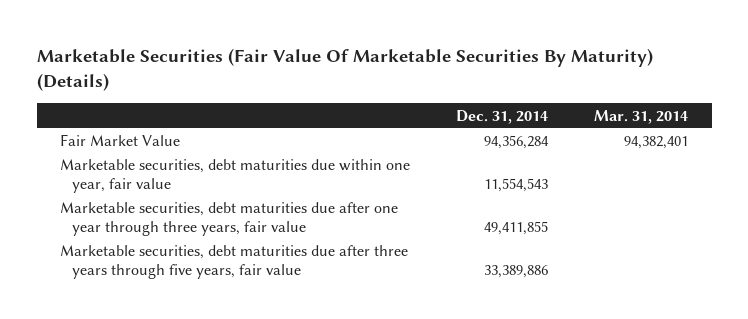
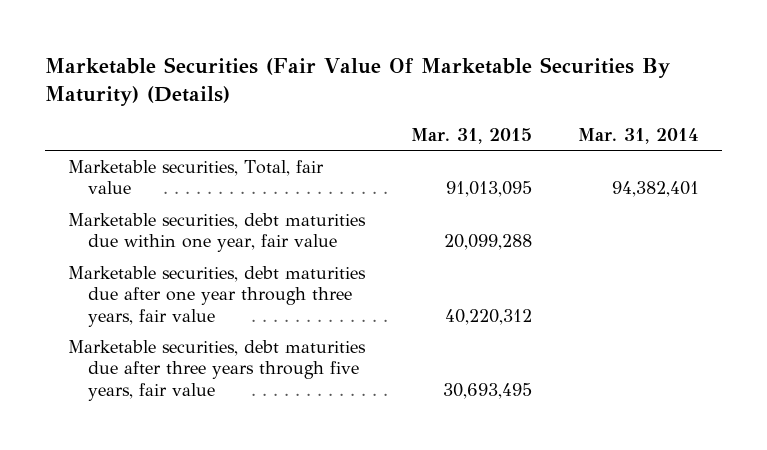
- | Dec. 31, 2014 | Mar. 31, 2014
+ | Mar. 31, 2015 | Mar. 31, 2014
- Fair Market Value | 94,356,284 | 94,382,401
+ Marketable securities, Total, fair value | 91,013,095 | 94,382,401

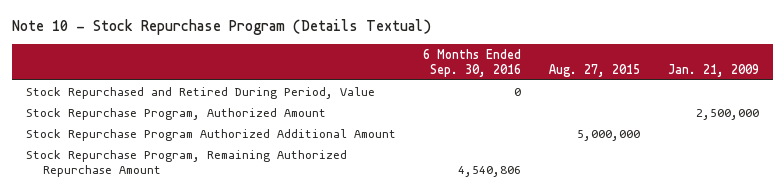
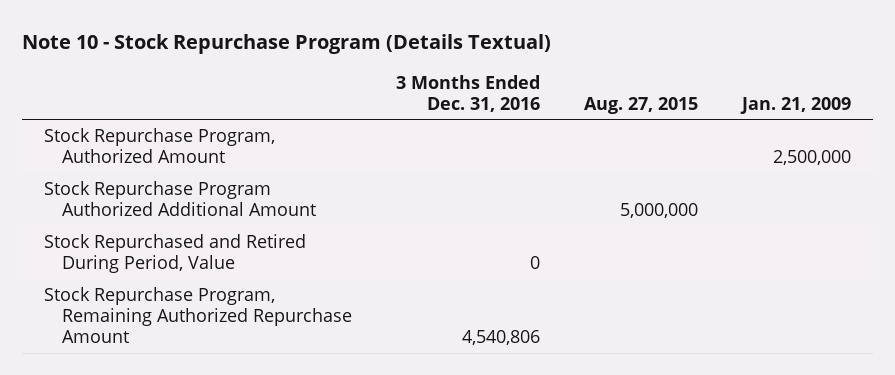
- | 6 Months Ended Sep. 30, 2016 | Aug. 27, 2015 | Jan. 21, 2009
+ | 3 Months Ended Dec. 31, 2016 | Aug. 27, 2015 | Jan. 21, 2009
moved down: Stock Repurchased and Retired During Period, Value | 0 | |

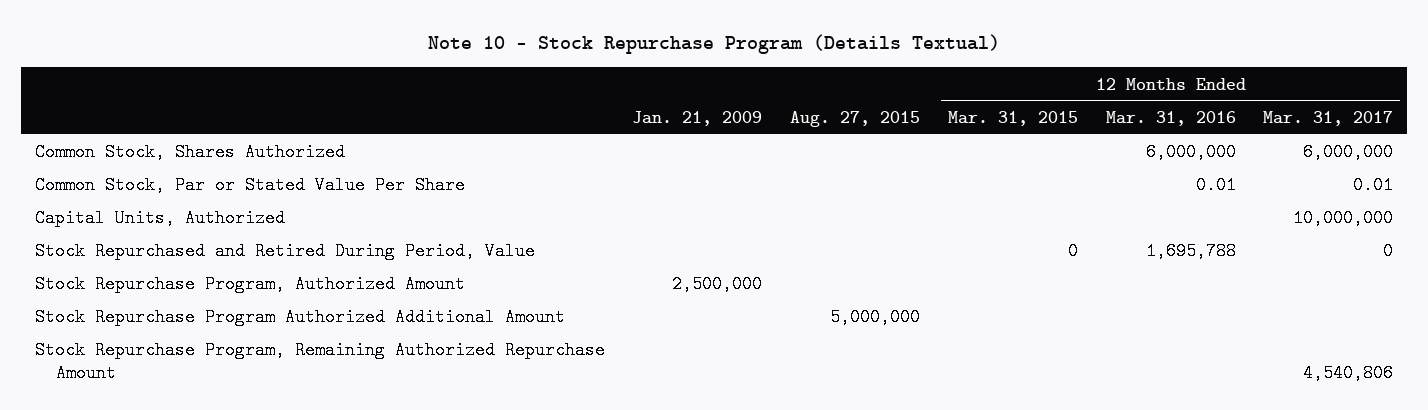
- | 3 Months Ended Dec. 31, 2016 | Aug. 27, 2015 | Jan. 21, 2009
+ | Jan. 21, 2009 | Aug. 27, 2015 | 12 Months Ended Mar. 31, 2015 | 12 Months Ended Mar. 31, 2016 | 12 Months Ended Mar. 31, 2017
+ Common Stock, Shares Authorized | | | | 6,000,000 | 6,000,000
+ Common Stock, Par or Stated Value Per Share | | | | 0.01 | 0.01
+ Capital Units, Authorized | | | | | 10,000,000
moved up: Stock Repurchased and Retired During Period, Value | | | 0 | 1,695,788 | 0

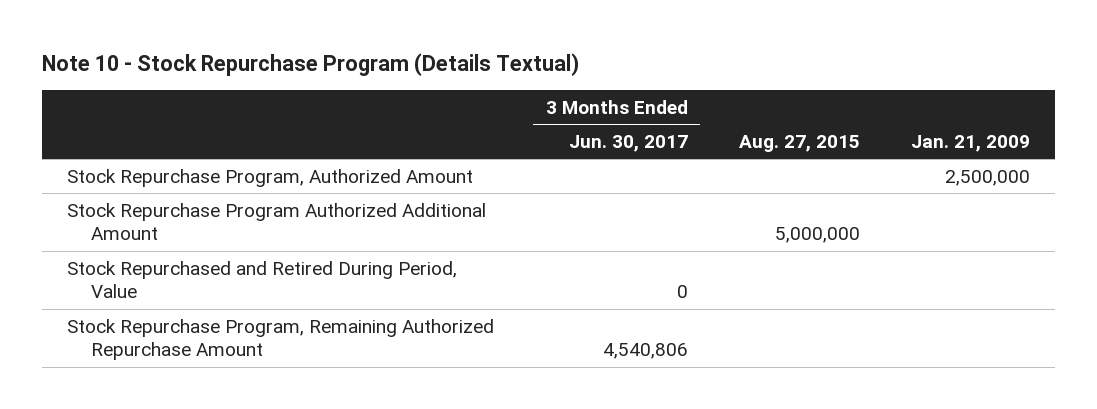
- | Jan. 21, 2009 | Aug. 27, 2015 | 12 Months Ended Mar. 31, 2015 | 12 Months Ended Mar. 31, 2016 | 12 Months Ended Mar. 31, 2017
+ | 3 Months Ended Jun. 30, 2017 | Aug. 27, 2015 | Jan. 21, 2009
- Common Stock, Shares Authorized | | | | 6,000,000 | 6,000,000
- Common Stock, Par or Stated Value Per Share | | | | 0.01 | 0.01
- Capital Units, Authorized | | | | | 10,000,000
moved down: Stock Repurchased and Retired During Period, Value | 0 | |

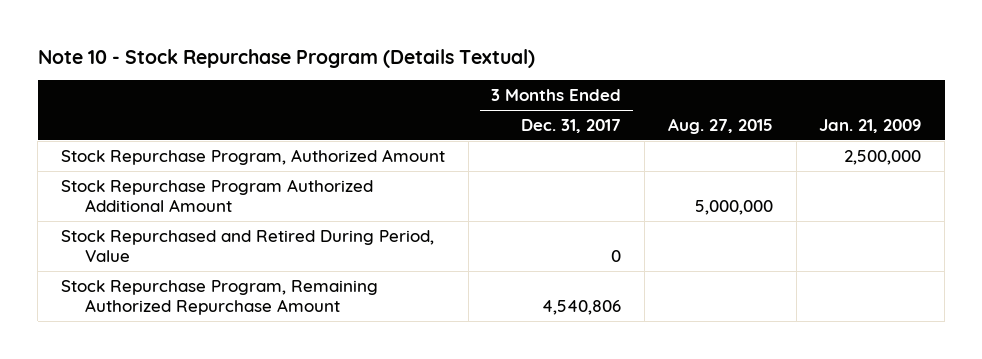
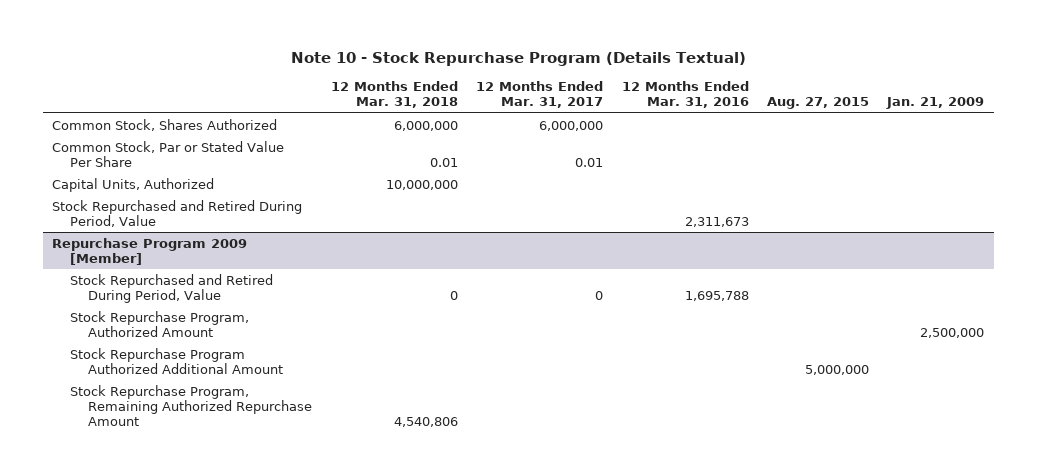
- | 3 Months Ended Dec. 31, 2017 | Aug. 27, 2015 | Jan. 21, 2009
+ | 12 Months Ended Mar. 31, 2018 | 12 Months Ended Mar. 31, 2017 | 12 Months Ended Mar. 31, 2016 | Aug. 27, 2015 | Jan. 21, 2009
- Stock Repurchase Program, Authorized Amount | | | 2,500,000
- Stock Repurchase Program Authorized Additional Amount | | 5,000,000 |
+ Common Stock, Shares Authorized | 6,000,000 | 6,000,000 | | |
+ Common Stock, Par or Stated Value Per Share | 0.01 | 0.01 | | |
+ Capital Units, Authorized | 10,000,000 | | | |
- Stock Repurchase Program, Remaining Authorized Repurchase Amount | 4,540,806 | |
+ Repurchase Program 2009 [Member]
+ Stock Repurchased and Retired During Period, Value | 0 | 0 | 1,695,788 | |
+ Stock Repurchase Program, Authorized Amount | | | | | 2,500,000
+ Stock Repurchase Program Authorized Additional Amount | | | | 5,000,000 |
+ Stock Repurchase Program, Remaining Authorized Repurchase Amount | 4,540,806 | | | |

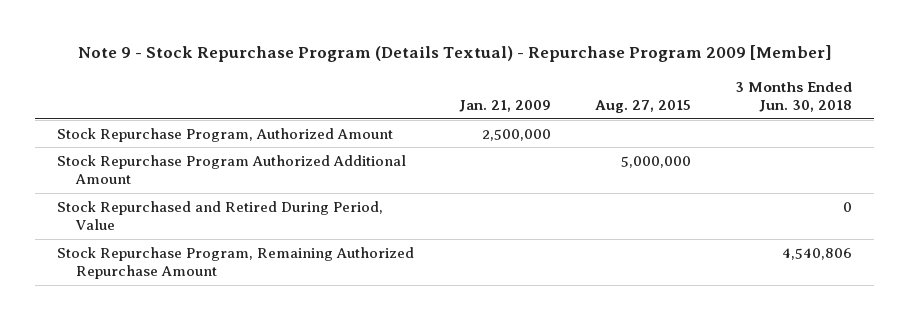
- Note 10 - Stock Repurchase Program (Details Textual)
+ Note 9 - Stock Repurchase Program (Details Textual) - Repurchase Program 2009 [Member]
- | 12 Months Ended Mar. 31, 2018 | 12 Months Ended Mar. 31, 2017 | 12 Months Ended Mar. 31, 2016 | Aug. 27, 2015 | Jan. 21, 2009
+ | Jan. 21, 2009 | Aug. 27, 2015 | 3 Months Ended Jun. 30, 2018
- Common Stock, Shares Authorized | 6,000,000 | 6,000,000 | | |
- Common Stock, Par or Stated Value Per Share | 0.01 | 0.01 | | |
- Capital Units, Authorized | 10,000,000 | | | |
+ Stock Repurchase Program, Authorized Amount | 2,500,000 | |
+ Stock Repurchase Program Authorized Additional Amount | | 5,000,000 |
- Repurchase Program 2009 [Member]
- Stock Repurchased and Retired During Period, Value | 0 | 0 | 1,695,788 | |
- Stock Repurchase Program, Authorized Amount | | | | | 2,500,000
- Stock Repurchase Program Authorized Additional Amount | | | | 5,000,000 |
- Stock Repurchase Program, Remaining Authorized Repurchase Amount | 4,540,806 | | | |
+ Stock Repurchase Program, Remaining Authorized Repurchase Amount | | | 4,540,806

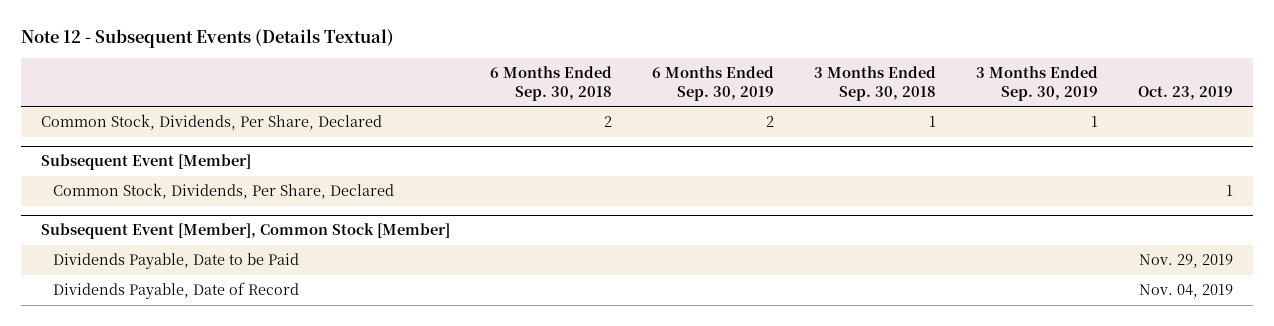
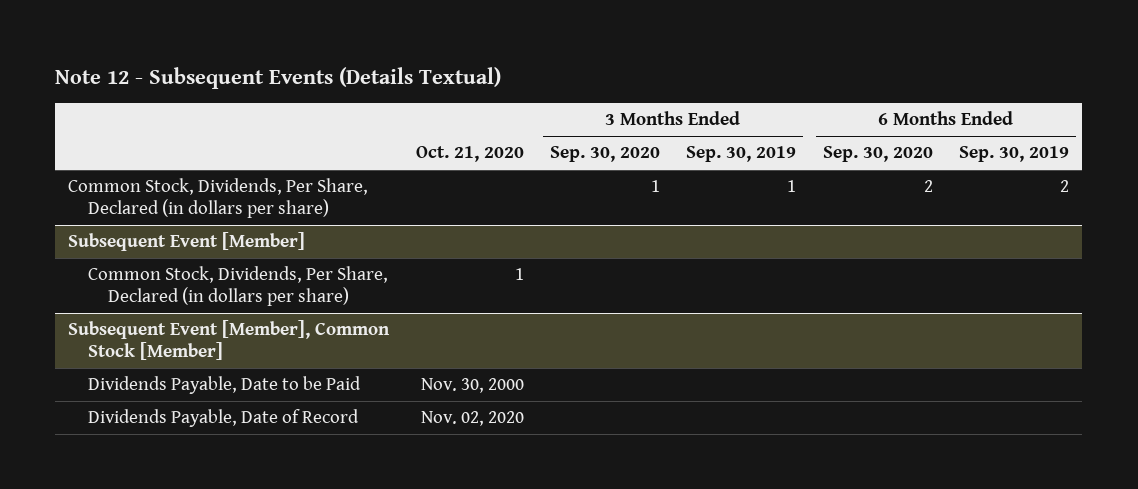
- | 6 Months Ended Sep. 30, 2018 | 6 Months Ended Sep. 30, 2019 | 3 Months Ended Sep. 30, 2018 | 3 Months Ended Sep. 30, 2019 | Oct. 23, 2019
+ | Oct. 21, 2020 | 3 Months Ended Sep. 30, 2020 | 3 Months Ended Sep. 30, 2019 | 6 Months Ended Sep. 30, 2020 | 6 Months Ended Sep. 30, 2019
- Common Stock, Dividends, Per Share, Declared | 2 | 2 | 1 | 1 |
+ Common Stock, Dividends, Per Share, Declared (in dollars per share) | | 1 | 1 | 2 | 2
@ Subsequent Event [Member]
- Common Stock, Dividends, Per Share, Declared | | | | | 1
+ Common Stock, Dividends, Per Share, Declared (in dollars per share) | 1 | | | |

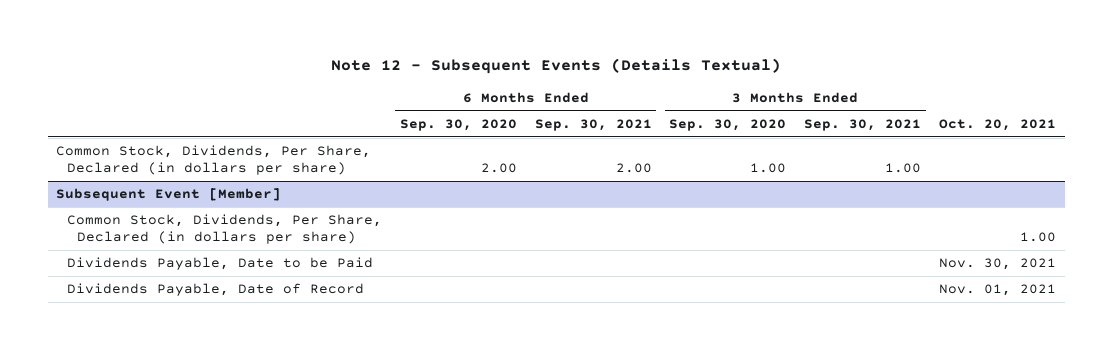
- | Oct. 21, 2020 | 3 Months Ended Sep. 30, 2020 | 3 Months Ended Sep. 30, 2019 | 6 Months Ended Sep. 30, 2020 | 6 Months Ended Sep. 30, 2019
+ | 6 Months Ended Sep. 30, 2020 | 6 Months Ended Sep. 30, 2021 | 3 Months Ended Sep. 30, 2020 | 3 Months Ended Sep. 30, 2021 | Oct. 20, 2021
- Common Stock, Dividends, Per Share, Declared (in dollars per share) | | 1 | 1 | 2 | 2
+ Common Stock, Dividends, Per Share, Declared (in dollars per share) | 2.00 | 2.00 | 1.00 | 1.00 |
- Subsequent Event [Member], Common Stock [Member]
- Dividends Payable, Date to be Paid | Nov. 30, 2000 | | | |
- Dividends Payable, Date of Record | Nov. 02, 2020 | | | |
@ Subsequent Event [Member]
+ Dividends Payable, Date to be Paid | | | | | Nov. 30, 2021
+ Dividends Payable, Date of Record | | | | | Nov. 01, 2021

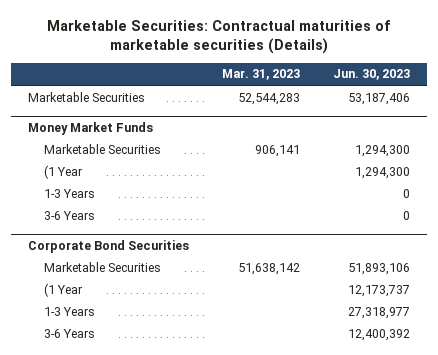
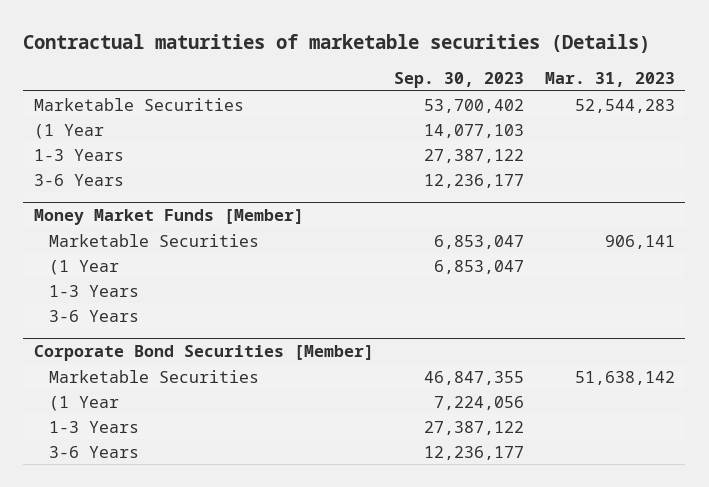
- Marketable Securities: Contractual maturities of marketable securities (Details)
+ Contractual maturities of marketable securities (Details)
- | Mar. 31, 2023 | Jun. 30, 2023
+ | Sep. 30, 2023 | Mar. 31, 2023
- Money Market Funds
+ (1 Year | 14,077,103 |
+ 1-3 Years | 27,387,122 |
+ 3-6 Years | 12,236,177 |
+ Money Market Funds [Member]
- Corporate Bond Securities
+ Corporate Bond Securities [Member]

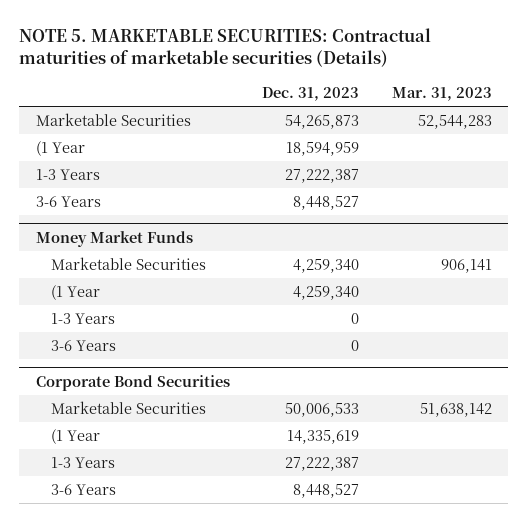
- Contractual maturities of marketable securities (Details)
+ NOTE 5. MARKETABLE SECURITIES: Contractual maturities of marketable securities (Details)
- | Sep. 30, 2023 | Mar. 31, 2023
+ | Dec. 31, 2023 | Mar. 31, 2023
- Money Market Funds [Member]
+ Money Market Funds
- Corporate Bond Securities [Member]
+ Corporate Bond Securities

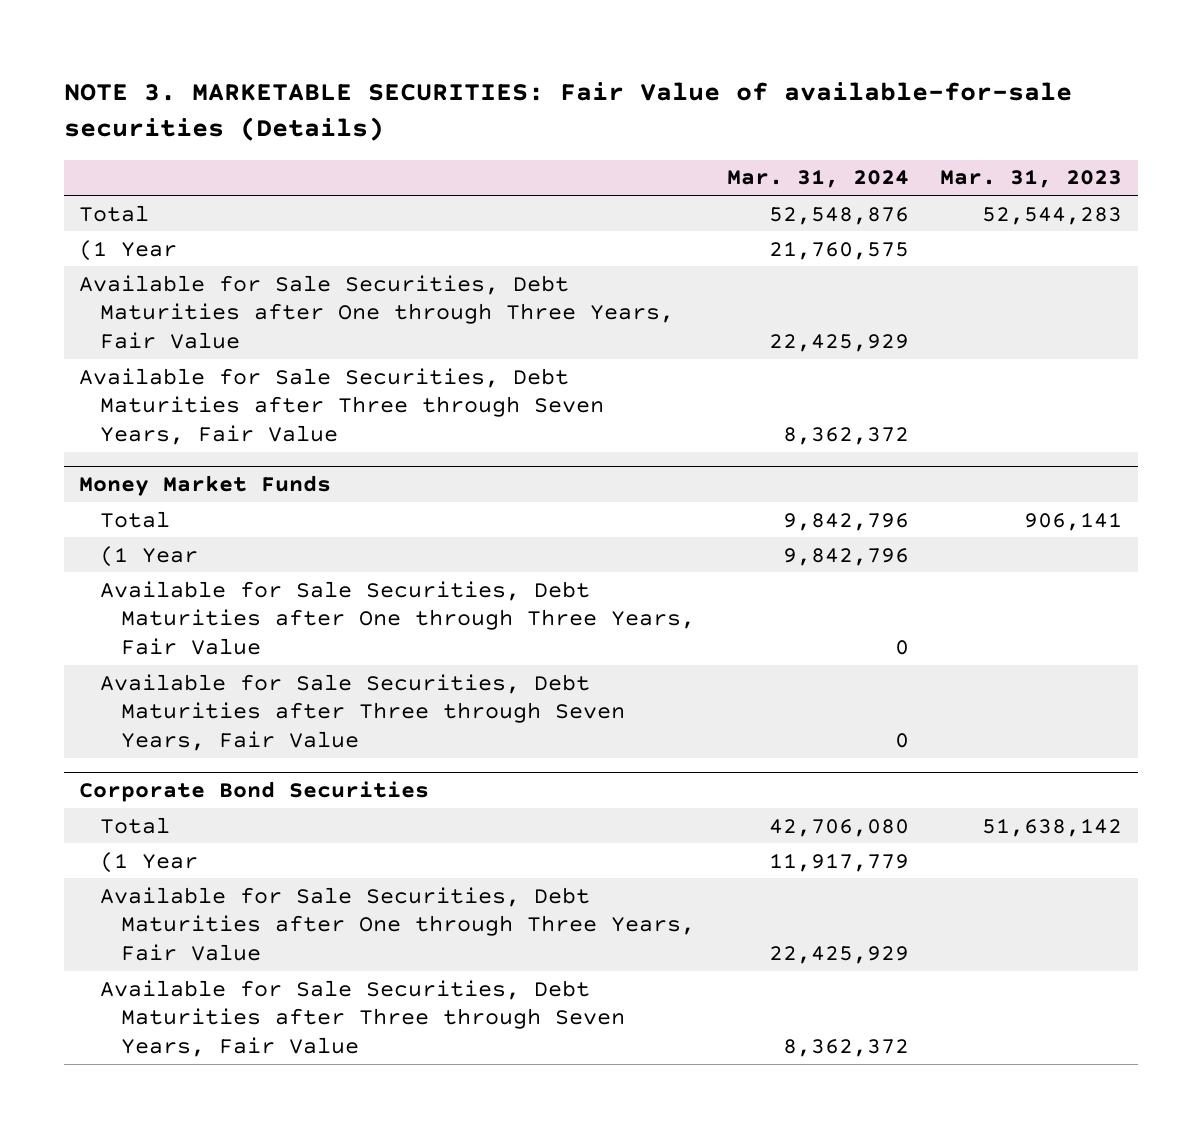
- NOTE 5. MARKETABLE SECURITIES: Contractual maturities of marketable securities (Details)
+ NOTE 3. MARKETABLE SECURITIES: Fair Value of available-for-sale securities (Details)
- | Dec. 31, 2023 | Mar. 31, 2023
+ | Mar. 31, 2024 | Mar. 31, 2023
- Marketable Securities | 54,265,873 | 52,544,283
+ Total | 52,548,876 | 52,544,283
- 1-3 Years | 27,222,387 |
- 3-6 Years | 8,448,527 |
+ Available for Sale Securities, Debt Maturities after One through Three Years, Fair Value | 22,425,929 |
+ Available for Sale Securities, Debt Maturities after Three through Seven Years, Fair Value | 8,362,372 |
@ Money Market Funds
- Marketable Securities | 4,259,340 | 906,141
+ Total | 9,842,796 | 906,141
- 1-3 Years | 0 |
- 3-6 Years | 0 |
+ Available for Sale Securities, Debt Maturities after One through Three Years, Fair Value | 0 |
+ Available for Sale Securities, Debt Maturities after Three through Seven Years, Fair Value | 0 |
@ Corporate Bond Securities
- Marketable Securities | 50,006,533 | 51,638,142
+ Total | 42,706,080 | 51,638,142
- 1-3 Years | 27,222,387 |
- 3-6 Years | 8,448,527 |
+ Available for Sale Securities, Debt Maturities after One through Three Years, Fair Value | 22,425,929 |
+ Available for Sale Securities, Debt Maturities after Three through Seven Years, Fair Value | 8,362,372 |

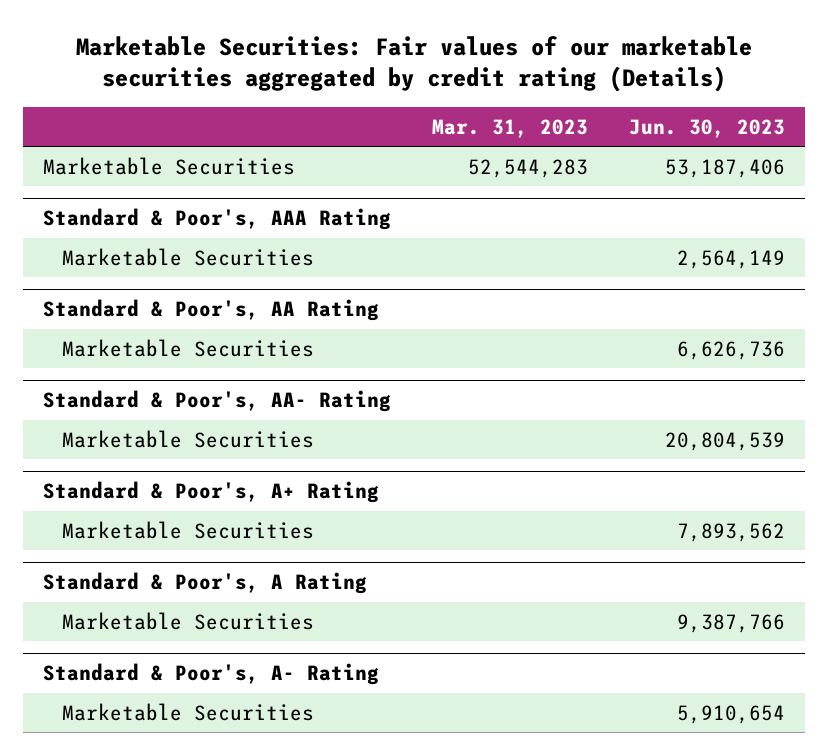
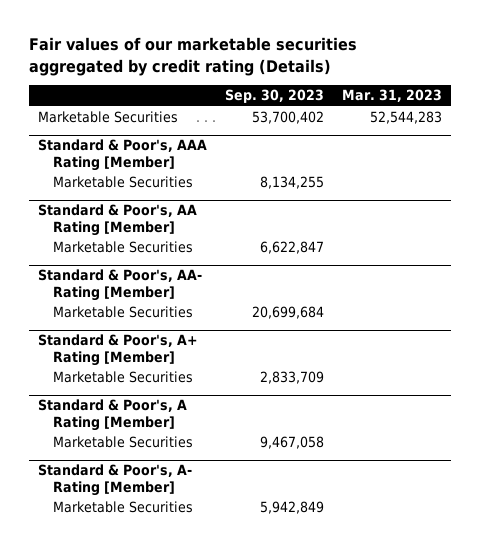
- Marketable Securities: Fair values of our marketable securities aggregated by credit rating (Details)
+ Fair values of our marketable securities aggregated by credit rating (Details)
- | Mar. 31, 2023 | Jun. 30, 2023
+ | Sep. 30, 2023 | Mar. 31, 2023
- Standard & Poor's, AAA Rating
+ Standard & Poor's, AAA Rating [Member]
- Standard & Poor's, AA Rating
+ Standard & Poor's, AA Rating [Member]
- Standard & Poor's, AA- Rating
+ Standard & Poor's, AA- Rating [Member]
- Standard & Poor's, A+ Rating
+ Standard & Poor's, A+ Rating [Member]
- Standard & Poor's, A Rating
+ Standard & Poor's, A Rating [Member]
- Standard & Poor's, A- Rating
+ Standard & Poor's, A- Rating [Member]

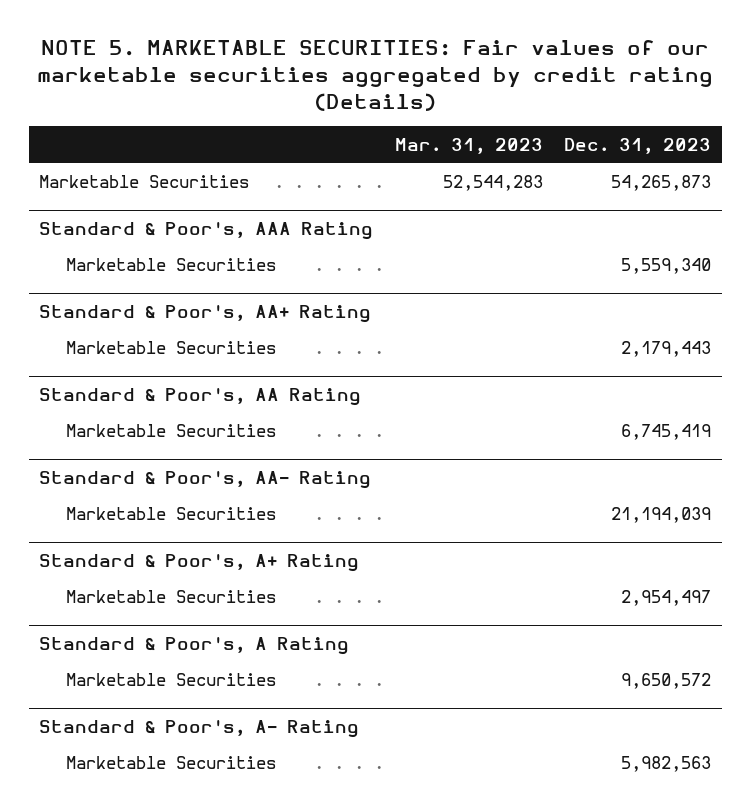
- Fair values of our marketable securities aggregated by credit rating (Details)
+ NOTE 5. MARKETABLE SECURITIES: Fair values of our marketable securities aggregated by credit rating (Details)
- | Sep. 30, 2023 | Mar. 31, 2023
+ | Mar. 31, 2023 | Dec. 31, 2023
- Standard & Poor's, AAA Rating [Member]
+ Standard & Poor's, AAA Rating
- Standard & Poor's, AA Rating [Member]
+ Standard & Poor's, AA+ Rating
+ Marketable Securities | | 2,179,443
+ Standard & Poor's, AA Rating
- Standard & Poor's, AA- Rating [Member]
+ Standard & Poor's, AA- Rating
- Standard & Poor's, A+ Rating [Member]
+ Standard & Poor's, A+ Rating
- Standard & Poor's, A Rating [Member]
+ Standard & Poor's, A Rating
- Standard & Poor's, A- Rating [Member]
+ Standard & Poor's, A- Rating

